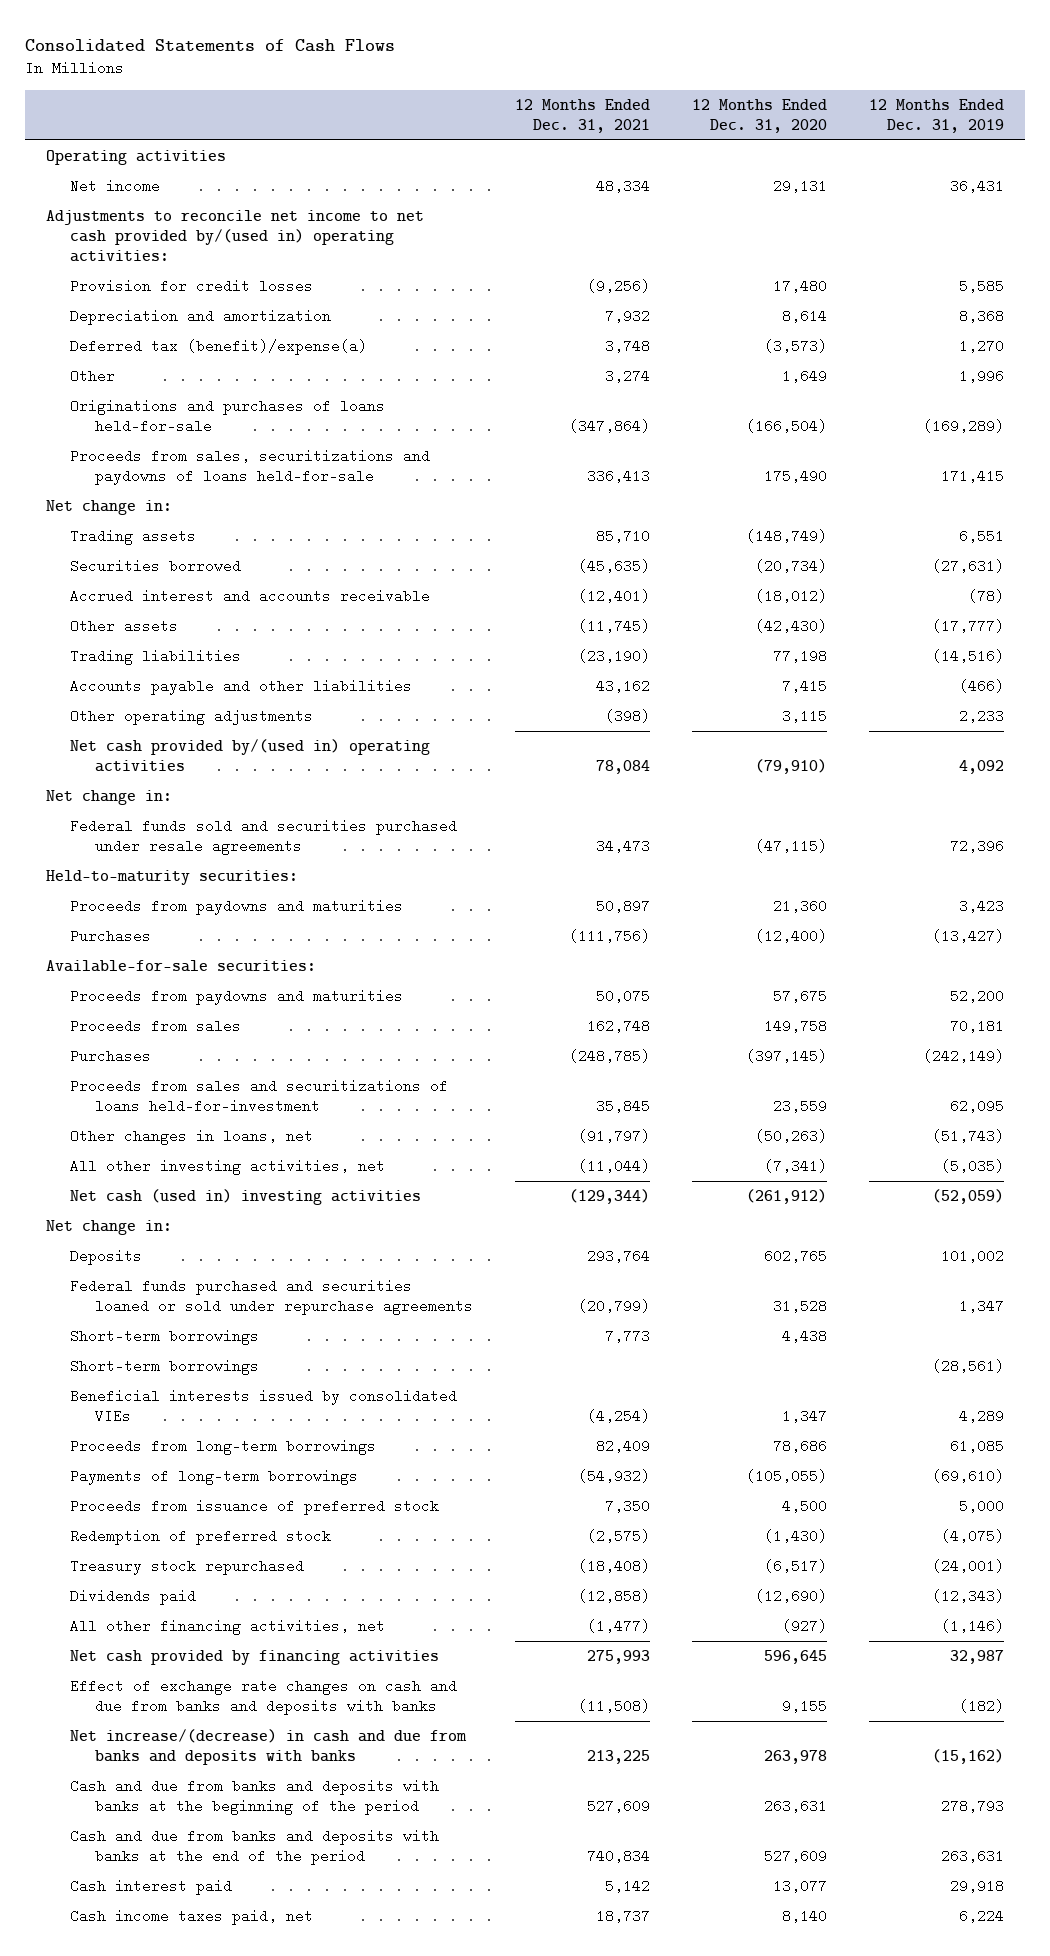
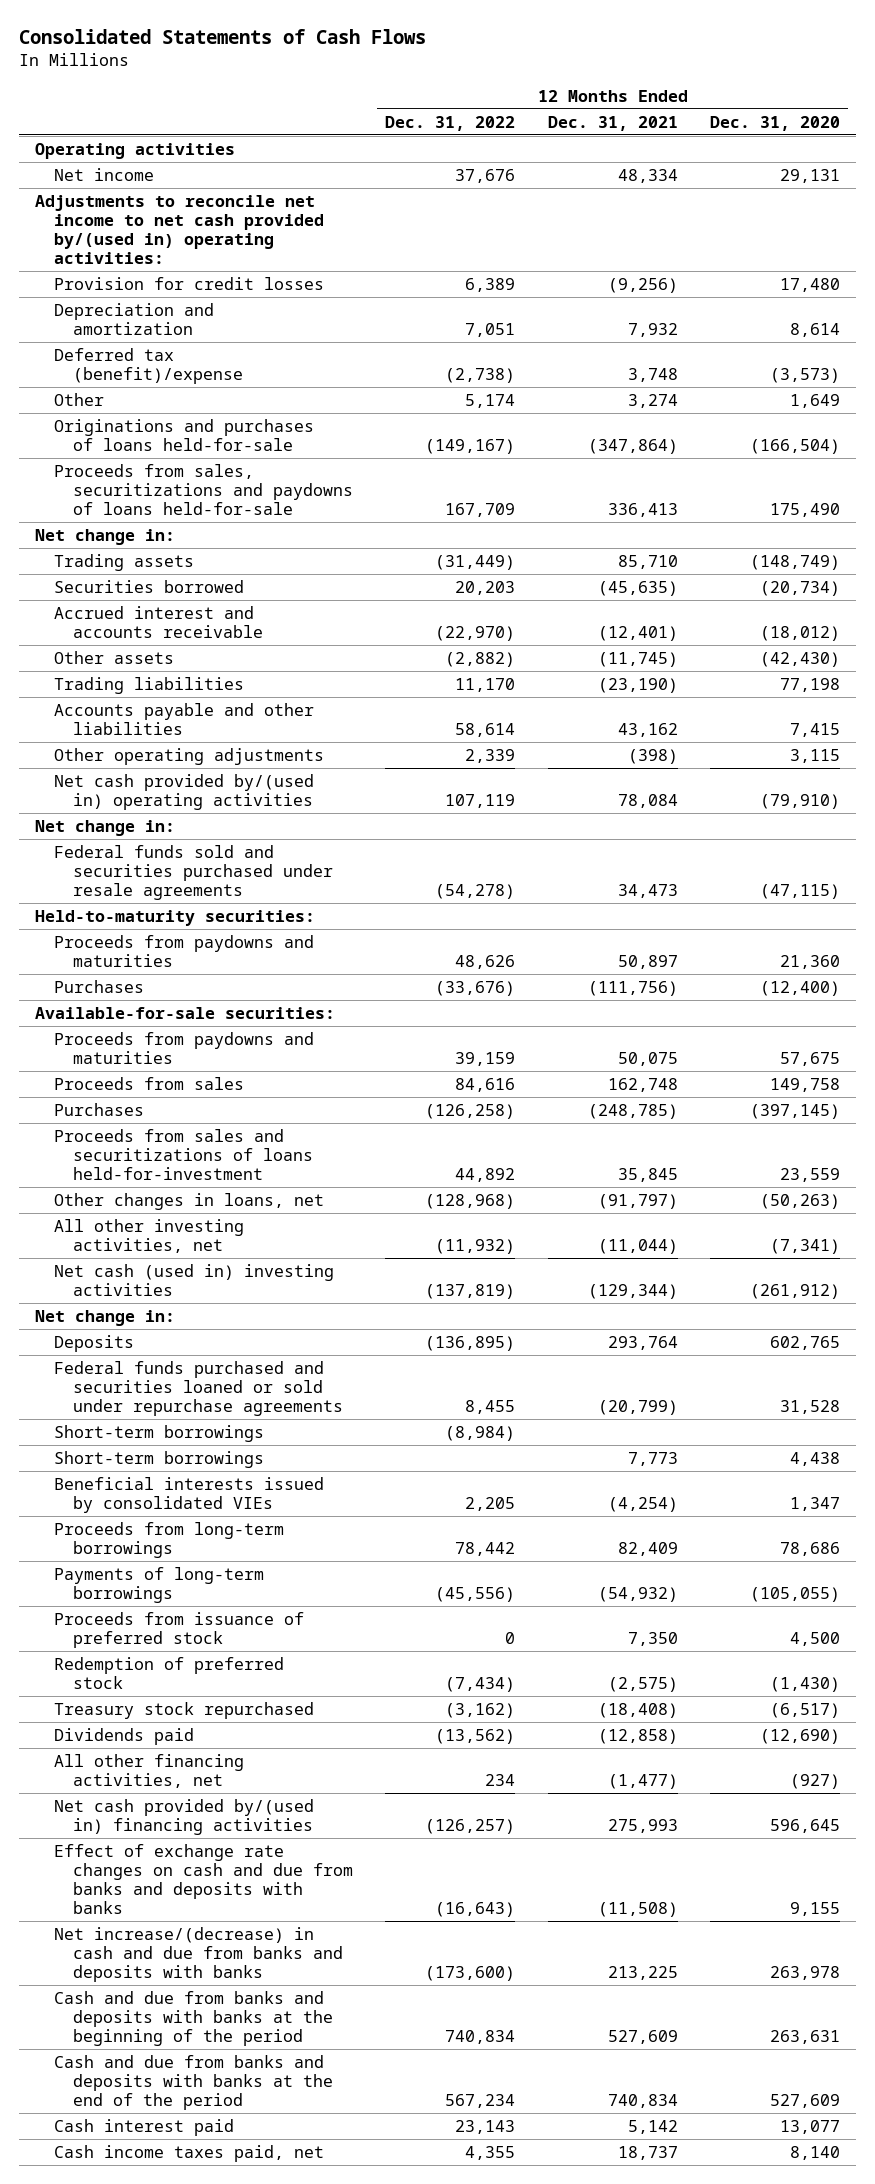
- | 12 Months Ended Dec. 31, 2021 | 12 Months Ended Dec. 31, 2020 | 12 Months Ended Dec. 31, 2019
+ | 12 Months Ended Dec. 31, 2022 | 12 Months Ended Dec. 31, 2021 | 12 Months Ended Dec. 31, 2020
- Deferred tax (benefit)/expense(a) | 3,748 | (3,573) | 1,270
+ Deferred tax (benefit)/expense | (2,738) | 3,748 | (3,573)
moved down: Short-term borrowings | | 7,773 | 4,438
- Net cash provided by financing activities | 275,993 | 596,645 | 32,987
+ Net cash provided by/(used in) financing activities | (126,257) | 275,993 | 596,645

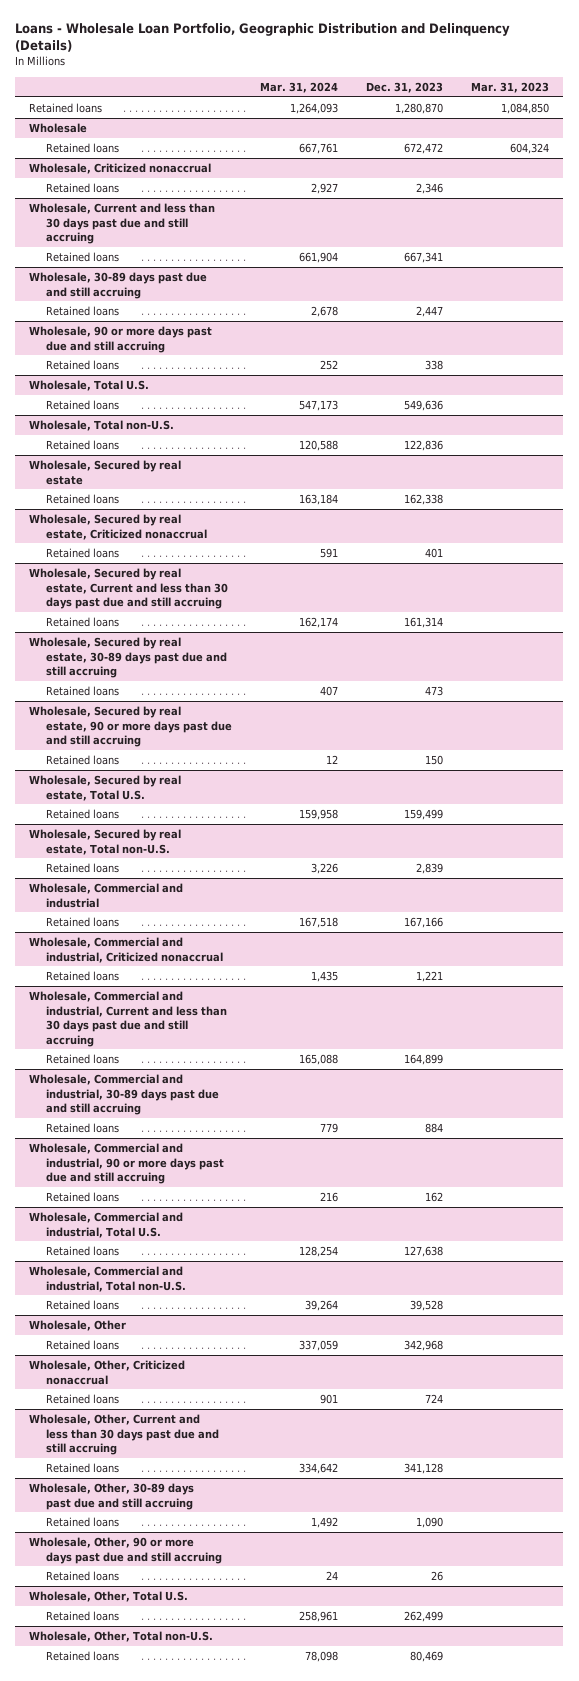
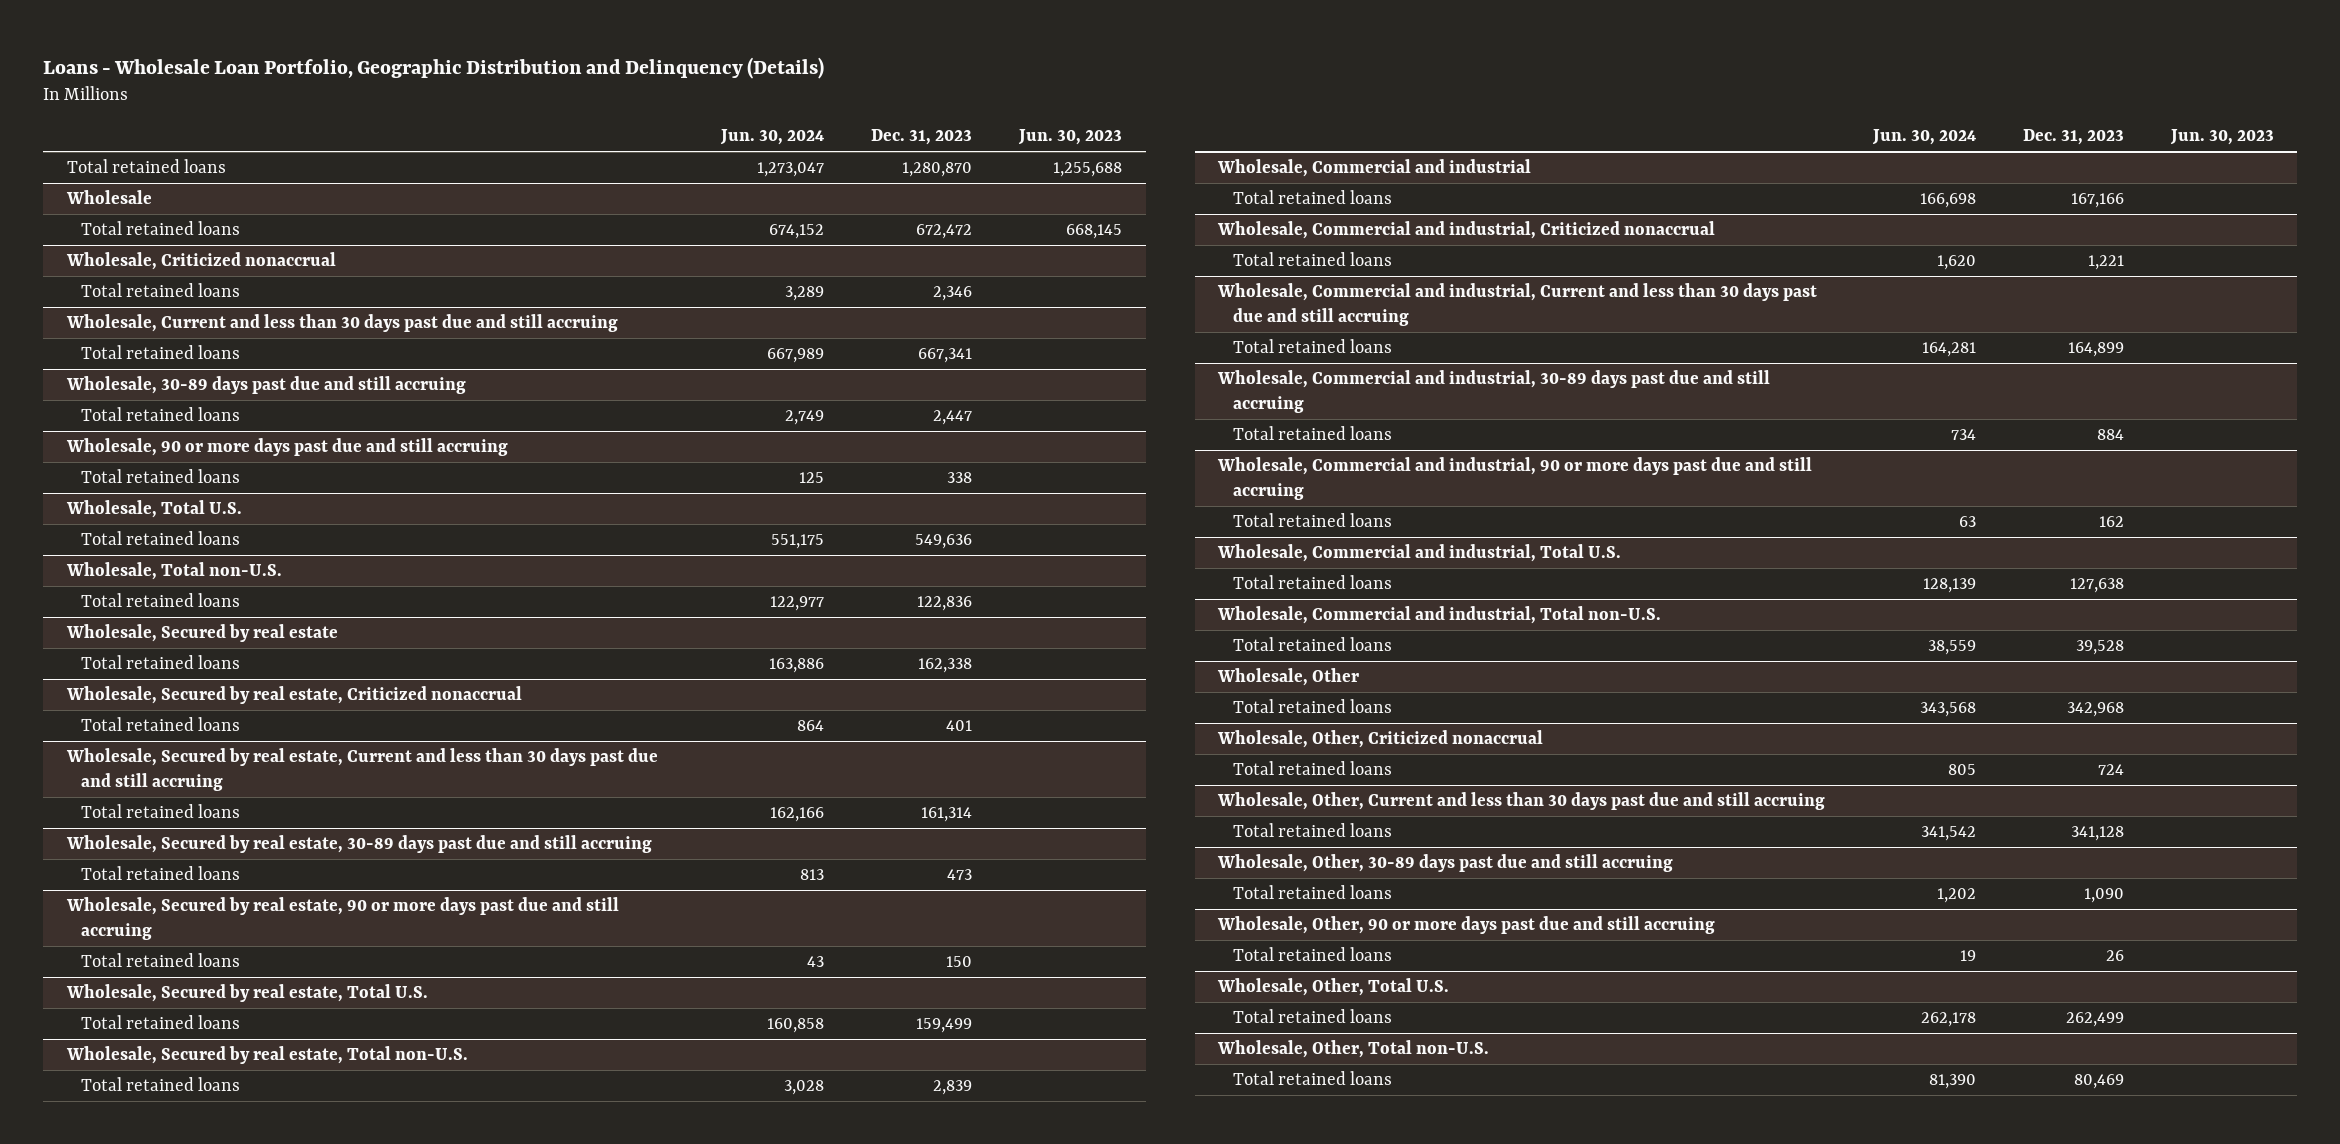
- | Mar. 31, 2024 | Dec. 31, 2023 | Mar. 31, 2023
+ | Jun. 30, 2024 | Dec. 31, 2023 | Jun. 30, 2023
- Retained loans | 1,264,093 | 1,280,870 | 1,084,850
+ Total retained loans | 1,273,047 | 1,280,870 | 1,255,688
@ Wholesale
- Retained loans | 667,761 | 672,472 | 604,324
+ Total retained loans | 674,152 | 672,472 | 668,145
@ Wholesale, Criticized nonaccrual
- Retained loans | 2,927 | 2,346 |
+ Total retained loans | 3,289 | 2,346 |
@ Wholesale, Current and less than 30 days past due and still accruing
- Retained loans | 661,904 | 667,341 |
+ Total retained loans | 667,989 | 667,341 |
@ Wholesale, 30-89 days past due and still accruing
- Retained loans | 2,678 | 2,447 |
+ Total retained loans | 2,749 | 2,447 |
@ Wholesale, 90 or more days past due and still accruing
- Retained loans | 252 | 338 |
+ Total retained loans | 125 | 338 |
@ Wholesale, Total U.S.
- Retained loans | 547,173 | 549,636 |
+ Total retained loans | 551,175 | 549,636 |
@ Wholesale, Total non-U.S.
- Retained loans | 120,588 | 122,836 |
+ Total retained loans | 122,977 | 122,836 |
@ Wholesale, Secured by real estate
- Retained loans | 163,184 | 162,338 |
+ Total retained loans | 163,886 | 162,338 |
@ Wholesale, Secured by real estate, Criticized nonaccrual
- Retained loans | 591 | 401 |
+ Total retained loans | 864 | 401 |
@ Wholesale, Secured by real estate, Current and less than 30 days past due and still accruing
- Retained loans | 162,174 | 161,314 |
+ Total retained loans | 162,166 | 161,314 |
@ Wholesale, Secured by real estate, 30-89 days past due and still accruing
- Retained loans | 407 | 473 |
+ Total retained loans | 813 | 473 |
@ Wholesale, Secured by real estate, 90 or more days past due and still accruing
- Retained loans | 12 | 150 |
+ Total retained loans | 43 | 150 |
@ Wholesale, Secured by real estate, Total U.S.
- Retained loans | 159,958 | 159,499 |
+ Total retained loans | 160,858 | 159,499 |
@ Wholesale, Secured by real estate, Total non-U.S.
- Retained loans | 3,226 | 2,839 |
+ Total retained loans | 3,028 | 2,839 |
@ Wholesale, Commercial and industrial
- Retained loans | 167,518 | 167,166 |
+ Total retained loans | 166,698 | 167,166 |
@ Wholesale, Commercial and industrial, Criticized nonaccrual
- Retained loans | 1,435 | 1,221 |
+ Total retained loans | 1,620 | 1,221 |
@ Wholesale, Commercial and industrial, Current and less than 30 days past due and still accruing
- Retained loans | 165,088 | 164,899 |
+ Total retained loans | 164,281 | 164,899 |
@ Wholesale, Commercial and industrial, 30-89 days past due and still accruing
- Retained loans | 779 | 884 |
+ Total retained loans | 734 | 884 |
@ Wholesale, Commercial and industrial, 90 or more days past due and still accruing
- Retained loans | 216 | 162 |
+ Total retained loans | 63 | 162 |
@ Wholesale, Commercial and industrial, Total U.S.
- Retained loans | 128,254 | 127,638 |
+ Total retained loans | 128,139 | 127,638 |
@ Wholesale, Commercial and industrial, Total non-U.S.
- Retained loans | 39,264 | 39,528 |
+ Total retained loans | 38,559 | 39,528 |
@ Wholesale, Other
- Retained loans | 337,059 | 342,968 |
+ Total retained loans | 343,568 | 342,968 |
@ Wholesale, Other, Criticized nonaccrual
- Retained loans | 901 | 724 |
+ Total retained loans | 805 | 724 |
@ Wholesale, Other, Current and less than 30 days past due and still accruing
- Retained loans | 334,642 | 341,128 |
+ Total retained loans | 341,542 | 341,128 |
@ Wholesale, Other, 30-89 days past due and still accruing
- Retained loans | 1,492 | 1,090 |
+ Total retained loans | 1,202 | 1,090 |
@ Wholesale, Other, 90 or more days past due and still accruing
- Retained loans | 24 | 26 |
+ Total retained loans | 19 | 26 |
@ Wholesale, Other, Total U.S.
- Retained loans | 258,961 | 262,499 |
+ Total retained loans | 262,178 | 262,499 |
@ Wholesale, Other, Total non-U.S.
- Retained loans | 78,098 | 80,469 |
+ Total retained loans | 81,390 | 80,469 |

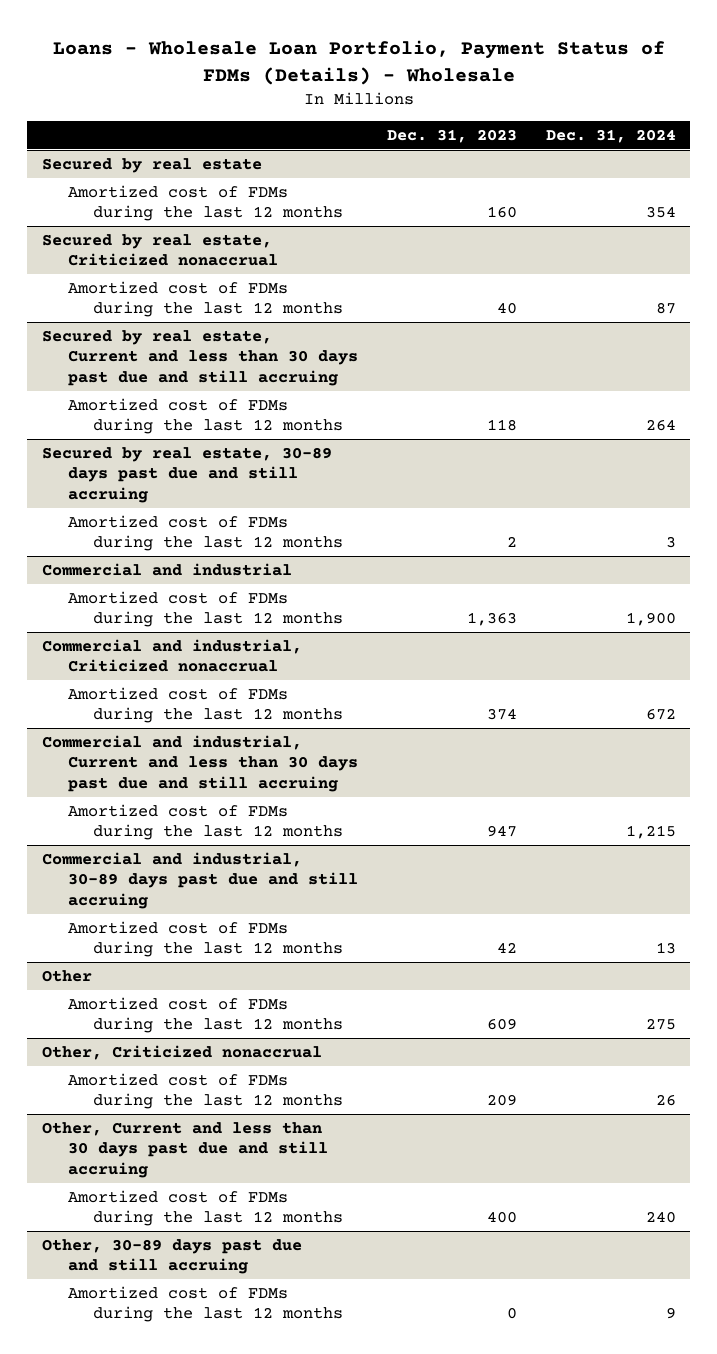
- Loans - Wholesale Loan Portfolio, Geographic Distribution and Delinquency (Details)
+ Loans - Wholesale Loan Portfolio, Payment Status of FDMs (Details) - Wholesale
- | Jun. 30, 2024 | Dec. 31, 2023 | Jun. 30, 2023
+ | Dec. 31, 2023 | Dec. 31, 2024
- Total retained loans | 1,273,047 | 1,280,870 | 1,255,688
- Wholesale
- Total retained loans | 674,152 | 672,472 | 668,145
- Wholesale, Criticized nonaccrual
- Total retained loans | 3,289 | 2,346 |
- Wholesale, Current and less than 30 days past due and still accruing
- Total retained loans | 667,989 | 667,341 |
- Wholesale, 30-89 days past due and still accruing
- Total retained loans | 2,749 | 2,447 |
- Wholesale, 90 or more days past due and still accruing
- Total retained loans | 125 | 338 |
- Wholesale, Total U.S.
- Total retained loans | 551,175 | 549,636 |
- Wholesale, Total non-U.S.
- Total retained loans | 122,977 | 122,836 |
- Wholesale, Secured by real estate
- Total retained loans | 163,886 | 162,338 |
- Wholesale, Secured by real estate, Criticized nonaccrual
- Total retained loans | 864 | 401 |
- Wholesale, Secured by real estate, Current and less than 30 days past due and still accruing
- Total retained loans | 162,166 | 161,314 |
- Wholesale, Secured by real estate, 30-89 days past due and still accruing
- Total retained loans | 813 | 473 |
- Wholesale, Secured by real estate, 90 or more days past due and still accruing
- Total retained loans | 43 | 150 |
- Wholesale, Secured by real estate, Total U.S.
- Total retained loans | 160,858 | 159,499 |
- Wholesale, Secured by real estate, Total non-U.S.
- Total retained loans | 3,028 | 2,839 |
- Wholesale, Commercial and industrial
- Total retained loans | 166,698 | 167,166 |
- Wholesale, Commercial and industrial, Criticized nonaccrual
- Total retained loans | 1,620 | 1,221 |
- Wholesale, Commercial and industrial, Current and less than 30 days past due and still accruing
- Total retained loans | 164,281 | 164,899 |
- Wholesale, Commercial and industrial, 30-89 days past due and still accruing
- Total retained loans | 734 | 884 |
- Wholesale, Commercial and industrial, 90 or more days past due and still accruing
- Total retained loans | 63 | 162 |
- Wholesale, Commercial and industrial, Total U.S.
- Total retained loans | 128,139 | 127,638 |
- Wholesale, Commercial and industrial, Total non-U.S.
- Total retained loans | 38,559 | 39,528 |
- Wholesale, Other
- Total retained loans | 343,568 | 342,968 |
- Wholesale, Other, Criticized nonaccrual
- Total retained loans | 805 | 724 |
- Wholesale, Other, Current and less than 30 days past due and still accruing
- Total retained loans | 341,542 | 341,128 |
- Wholesale, Other, 30-89 days past due and still accruing
- Total retained loans | 1,202 | 1,090 |
- Wholesale, Other, 90 or more days past due and still accruing
- Total retained loans | 19 | 26 |
- Wholesale, Other, Total U.S.
- Total retained loans | 262,178 | 262,499 |
- Wholesale, Other, Total non-U.S.
- Total retained loans | 81,390 | 80,469 |
+ Secured by real estate
+ Amortized cost of FDMs during the last 12 months | 160 | 354
+ Secured by real estate, Criticized nonaccrual
+ Amortized cost of FDMs during the last 12 months | 40 | 87
+ Secured by real estate, Current and less than 30 days past due and still accruing
+ Amortized cost of FDMs during the last 12 months | 118 | 264
+ Secured by real estate, 30-89 days past due and still accruing
+ Amortized cost of FDMs during the last 12 months | 2 | 3
+ Commercial and industrial
+ Amortized cost of FDMs during the last 12 months | 1,363 | 1,900
+ Commercial and industrial, Criticized nonaccrual
+ Amortized cost of FDMs during the last 12 months | 374 | 672
+ Commercial and industrial, Current and less than 30 days past due and still accruing
+ Amortized cost of FDMs during the last 12 months | 947 | 1,215
+ Commercial and industrial, 30-89 days past due and still accruing
+ Amortized cost of FDMs during the last 12 months | 42 | 13
+ Other
+ Amortized cost of FDMs during the last 12 months | 609 | 275
+ Other, Criticized nonaccrual
+ Amortized cost of FDMs during the last 12 months | 209 | 26
+ Other, Current and less than 30 days past due and still accruing
+ Amortized cost of FDMs during the last 12 months | 400 | 240
+ Other, 30-89 days past due and still accruing
+ Amortized cost of FDMs during the last 12 months | 0 | 9

